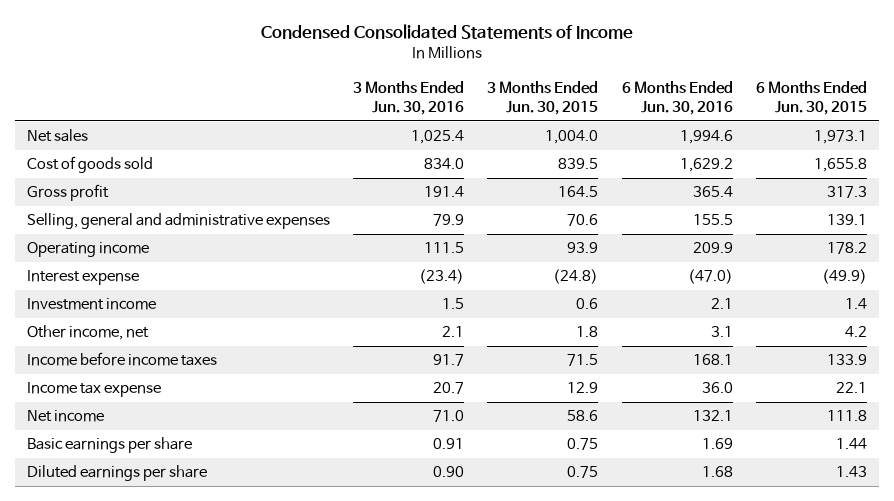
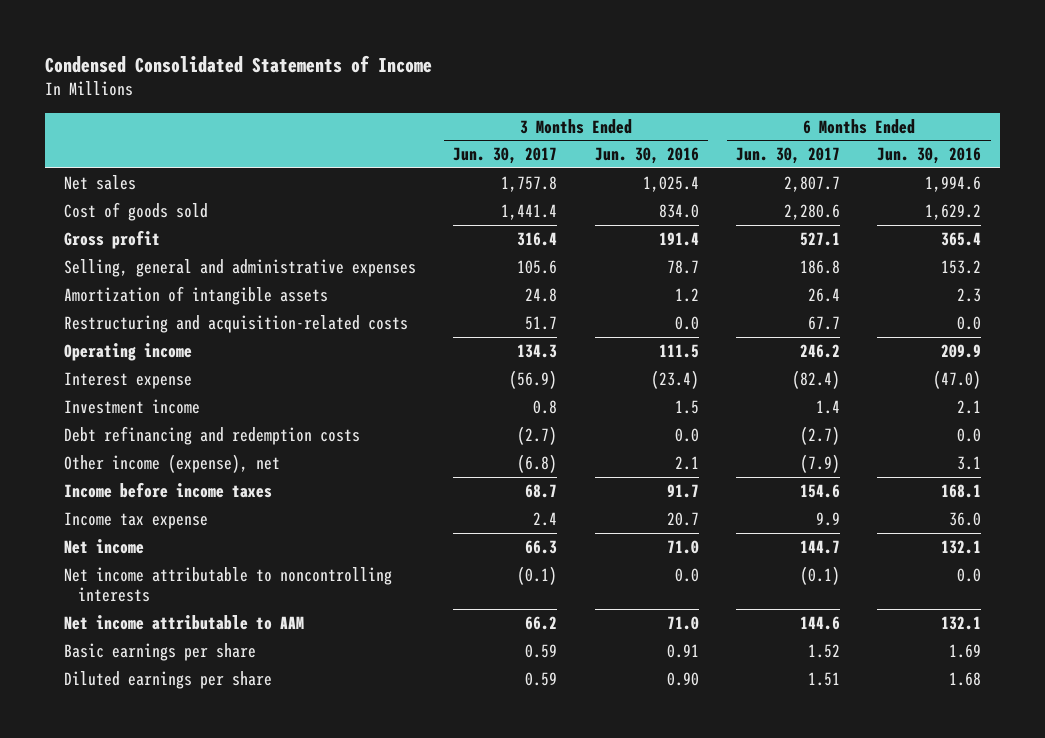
- | 3 Months Ended Jun. 30, 2016 | 3 Months Ended Jun. 30, 2015 | 6 Months Ended Jun. 30, 2016 | 6 Months Ended Jun. 30, 2015
+ | 3 Months Ended Jun. 30, 2017 | 3 Months Ended Jun. 30, 2016 | 6 Months Ended Jun. 30, 2017 | 6 Months Ended Jun. 30, 2016
- Selling, general and administrative expenses | 79.9 | 70.6 | 155.5 | 139.1
+ Selling, general and administrative expenses | 105.6 | 78.7 | 186.8 | 153.2
+ Amortization of intangible assets | 24.8 | 1.2 | 26.4 | 2.3
+ Restructuring and acquisition-related costs | 51.7 | 0.0 | 67.7 | 0.0
- Other income, net | 2.1 | 1.8 | 3.1 | 4.2
+ Debt refinancing and redemption costs | (2.7) | 0.0 | (2.7) | 0.0
+ Other income (expense), net | (6.8) | 2.1 | (7.9) | 3.1
+ Net income attributable to noncontrolling interests | (0.1) | 0.0 | (0.1) | 0.0
+ Net income attributable to AAM | 66.2 | 71.0 | 144.6 | 132.1

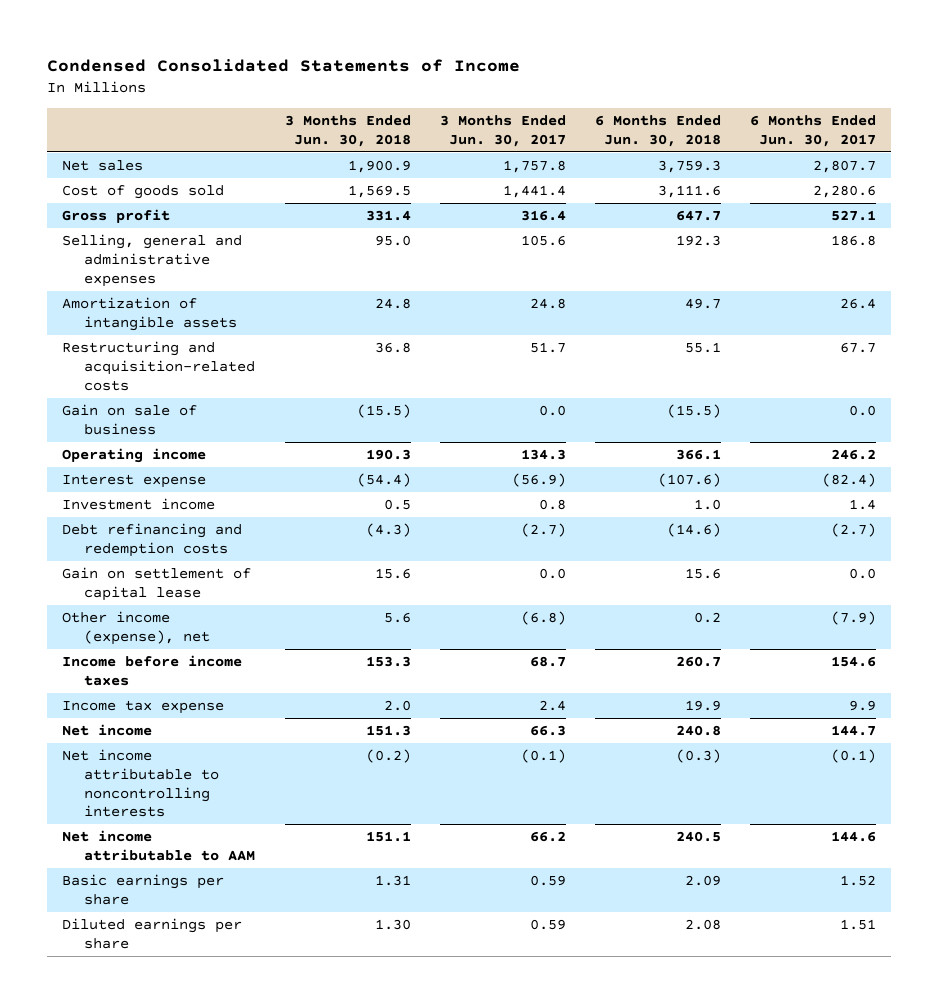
- | 3 Months Ended Jun. 30, 2017 | 3 Months Ended Jun. 30, 2016 | 6 Months Ended Jun. 30, 2017 | 6 Months Ended Jun. 30, 2016
+ | 3 Months Ended Jun. 30, 2018 | 3 Months Ended Jun. 30, 2017 | 6 Months Ended Jun. 30, 2018 | 6 Months Ended Jun. 30, 2017
+ Gain on sale of business | (15.5) | 0.0 | (15.5) | 0.0
+ Gain on settlement of capital lease | 15.6 | 0.0 | 15.6 | 0.0

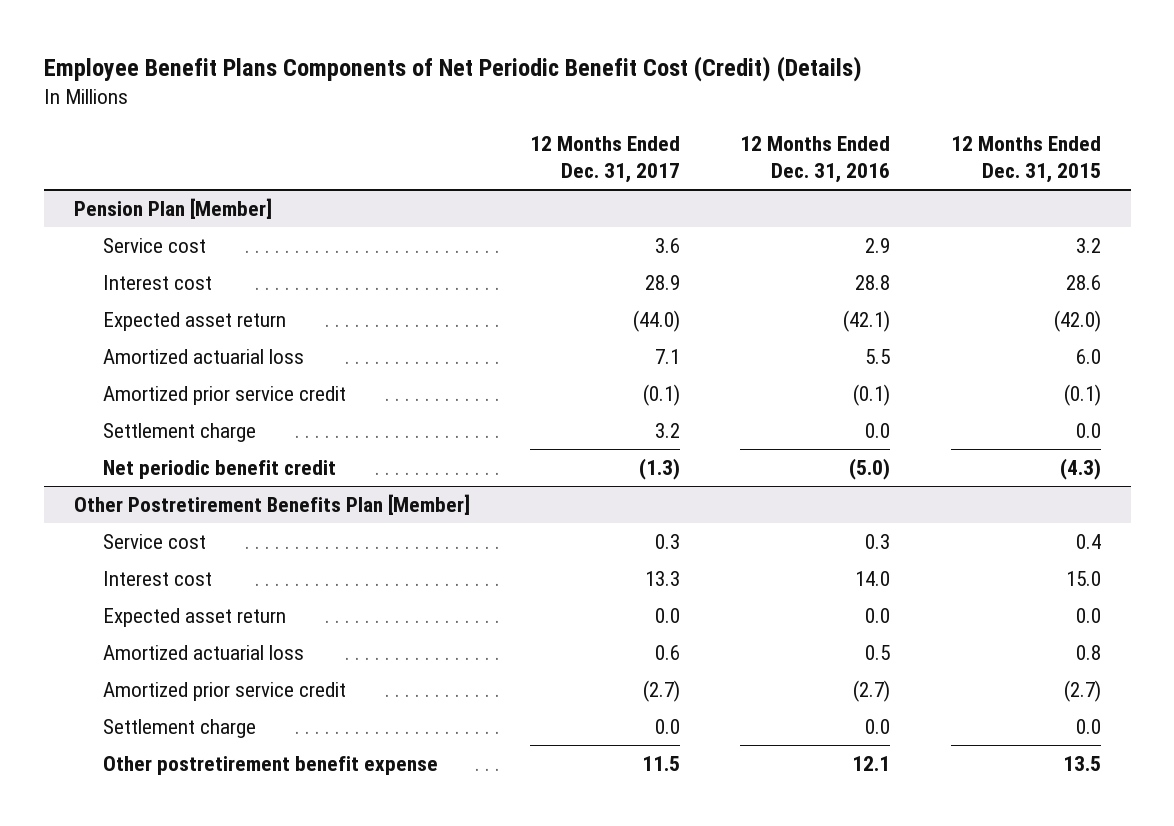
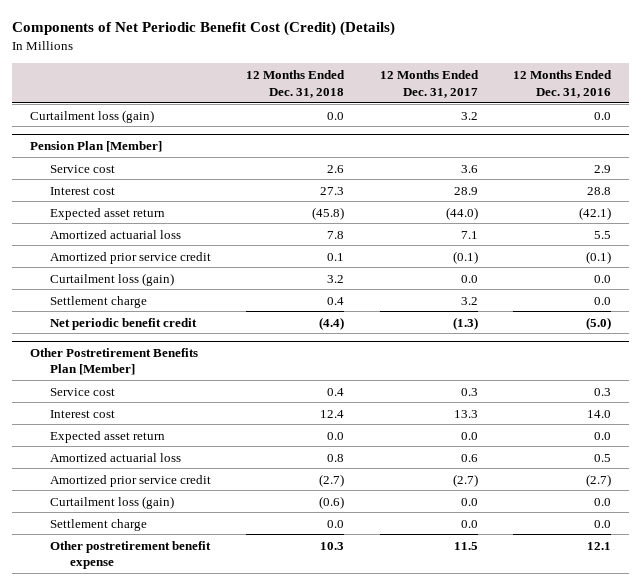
- Employee Benefit Plans Components of Net Periodic Benefit Cost (Credit) (Details)
+ Components of Net Periodic Benefit Cost (Credit) (Details)
- | 12 Months Ended Dec. 31, 2017 | 12 Months Ended Dec. 31, 2016 | 12 Months Ended Dec. 31, 2015
+ | 12 Months Ended Dec. 31, 2018 | 12 Months Ended Dec. 31, 2017 | 12 Months Ended Dec. 31, 2016
+ Curtailment loss (gain) | 0.0 | 3.2 | 0.0
@ Pension Plan [Member]
+ Curtailment loss (gain) | 3.2 | 0.0 | 0.0
@ Other Postretirement Benefits Plan [Member]
+ Curtailment loss (gain) | (0.6) | 0.0 | 0.0

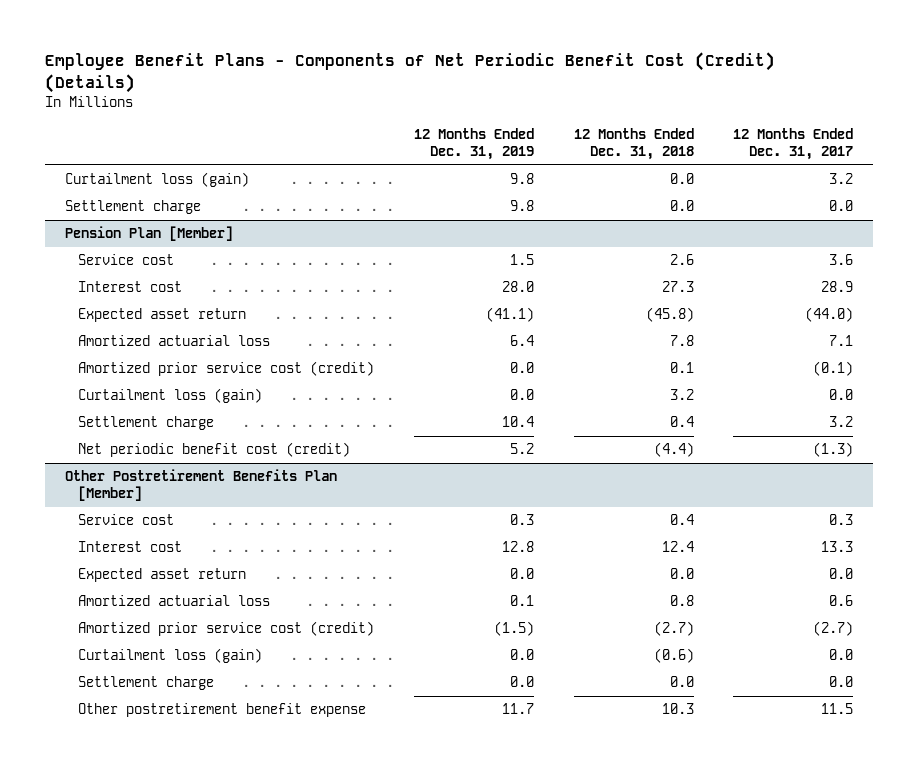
- Components of Net Periodic Benefit Cost (Credit) (Details)
+ Employee Benefit Plans - Components of Net Periodic Benefit Cost (Credit) (Details)
- | 12 Months Ended Dec. 31, 2018 | 12 Months Ended Dec. 31, 2017 | 12 Months Ended Dec. 31, 2016
+ | 12 Months Ended Dec. 31, 2019 | 12 Months Ended Dec. 31, 2018 | 12 Months Ended Dec. 31, 2017
+ Settlement charge | 9.8 | 0.0 | 0.0
@ Pension Plan [Member]
- Amortized prior service credit | 0.1 | (0.1) | (0.1)
+ Amortized prior service cost (credit) | 0.0 | 0.1 | (0.1)
- Net periodic benefit credit | (4.4) | (1.3) | (5.0)
+ Net periodic benefit cost (credit) | 5.2 | (4.4) | (1.3)
@ Other Postretirement Benefits Plan [Member]
- Amortized prior service credit | (2.7) | (2.7) | (2.7)
+ Amortized prior service cost (credit) | (1.5) | (2.7) | (2.7)

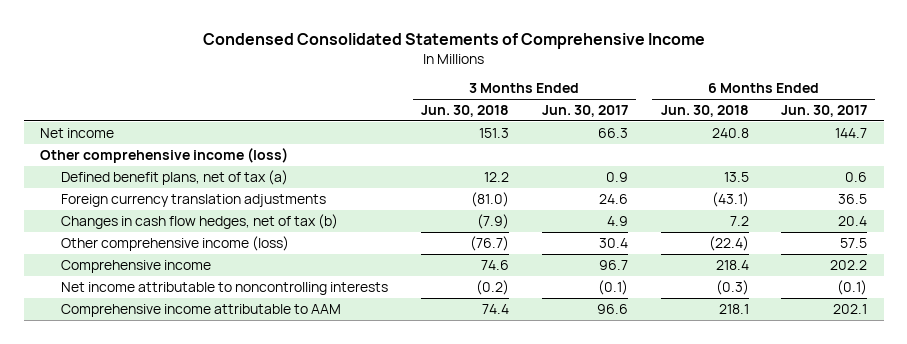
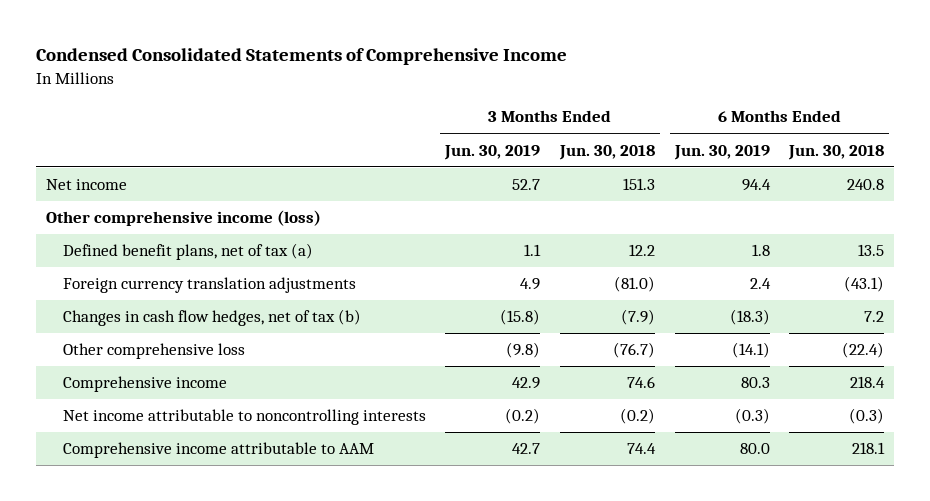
- | 3 Months Ended Jun. 30, 2018 | 3 Months Ended Jun. 30, 2017 | 6 Months Ended Jun. 30, 2018 | 6 Months Ended Jun. 30, 2017
+ | 3 Months Ended Jun. 30, 2019 | 3 Months Ended Jun. 30, 2018 | 6 Months Ended Jun. 30, 2019 | 6 Months Ended Jun. 30, 2018
- Other comprehensive income (loss) | (76.7) | 30.4 | (22.4) | 57.5
+ Other comprehensive loss | (9.8) | (76.7) | (14.1) | (22.4)

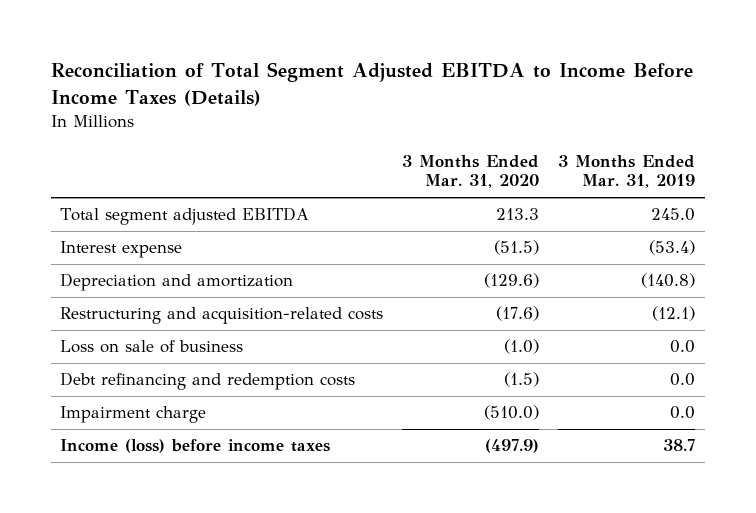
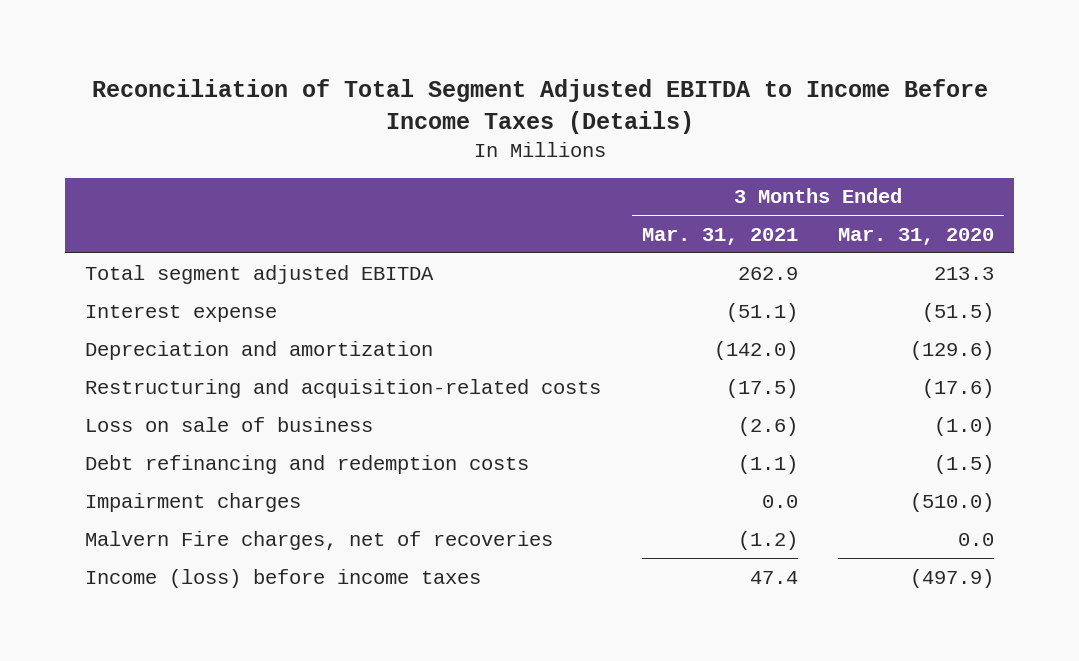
- | 3 Months Ended Mar. 31, 2020 | 3 Months Ended Mar. 31, 2019
+ | 3 Months Ended Mar. 31, 2021 | 3 Months Ended Mar. 31, 2020
- Impairment charge | (510.0) | 0.0
+ Impairment charges | 0.0 | (510.0)
+ Malvern Fire charges, net of recoveries | (1.2) | 0.0

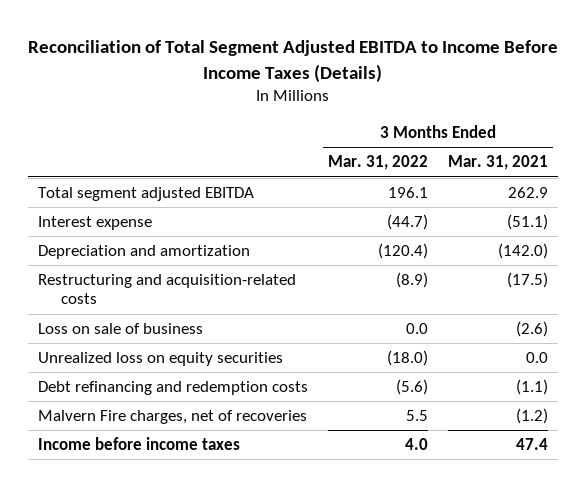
- | 3 Months Ended Mar. 31, 2021 | 3 Months Ended Mar. 31, 2020
+ | 3 Months Ended Mar. 31, 2022 | 3 Months Ended Mar. 31, 2021
+ Unrealized loss on equity securities | (18.0) | 0.0
- Impairment charges | 0.0 | (510.0)
- Income (loss) before income taxes | 47.4 | (497.9)
+ Income before income taxes | 4.0 | 47.4

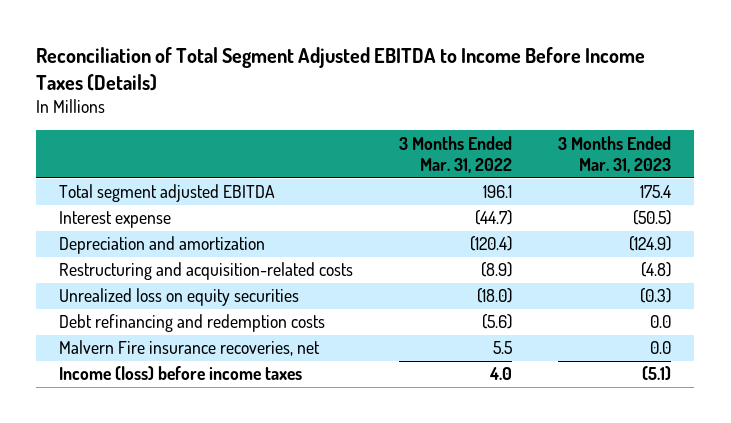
- | 3 Months Ended Mar. 31, 2022 | 3 Months Ended Mar. 31, 2021
+ | 3 Months Ended Mar. 31, 2022 | 3 Months Ended Mar. 31, 2023
- Loss on sale of business | 0.0 | (2.6)
- Malvern Fire charges, net of recoveries | 5.5 | (1.2)
- Income before income taxes | 4.0 | 47.4
+ Malvern Fire insurance recoveries, net | 5.5 | 0.0
+ Income (loss) before income taxes | 4.0 | (5.1)

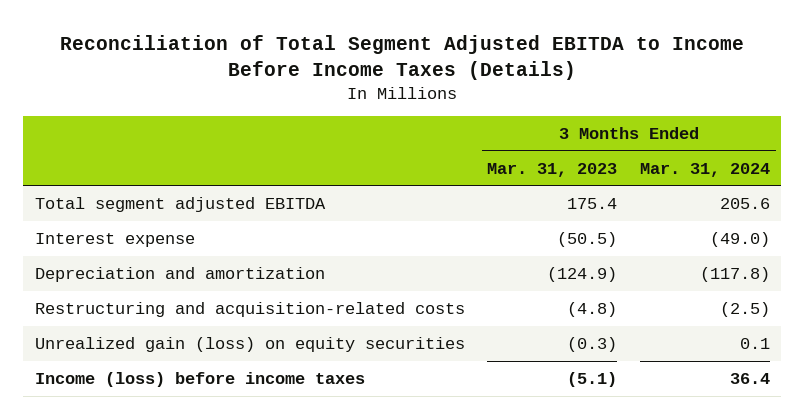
- | 3 Months Ended Mar. 31, 2022 | 3 Months Ended Mar. 31, 2023
+ | 3 Months Ended Mar. 31, 2023 | 3 Months Ended Mar. 31, 2024
- Unrealized loss on equity securities | (18.0) | (0.3)
- Debt refinancing and redemption costs | (5.6) | 0.0
- Malvern Fire insurance recoveries, net | 5.5 | 0.0
+ Unrealized gain (loss) on equity securities | (0.3) | 0.1

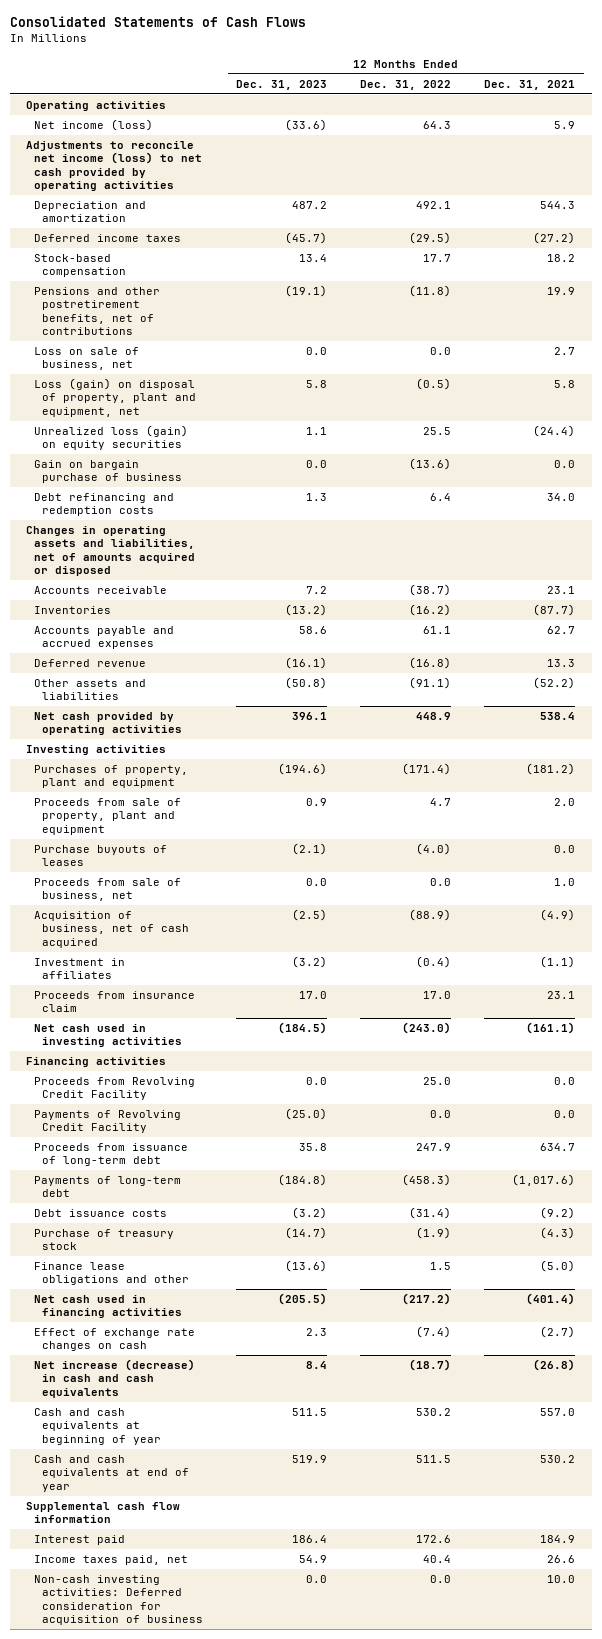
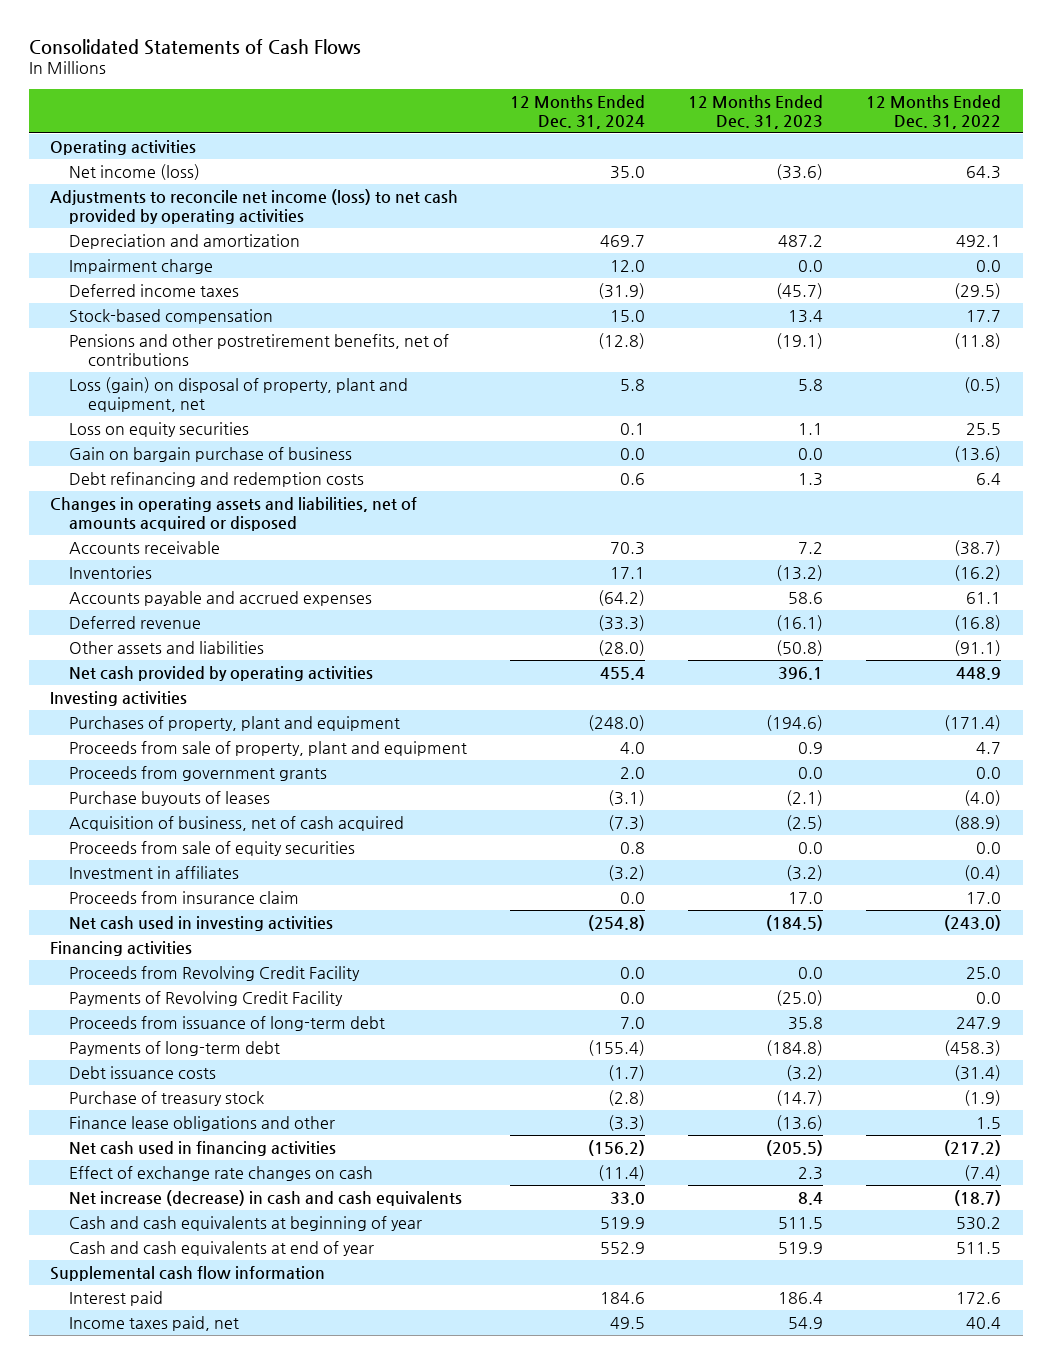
- | 12 Months Ended Dec. 31, 2023 | 12 Months Ended Dec. 31, 2022 | 12 Months Ended Dec. 31, 2021
+ | 12 Months Ended Dec. 31, 2024 | 12 Months Ended Dec. 31, 2023 | 12 Months Ended Dec. 31, 2022
+ Impairment charge | 12.0 | 0.0 | 0.0
- Loss on sale of business, net | 0.0 | 0.0 | 2.7
- Unrealized loss (gain) on equity securities | 1.1 | 25.5 | (24.4)
+ Loss on equity securities | 0.1 | 1.1 | 25.5
+ Proceeds from government grants | 2.0 | 0.0 | 0.0
- Proceeds from sale of business, net | 0.0 | 0.0 | 1.0
+ Proceeds from sale of equity securities | 0.8 | 0.0 | 0.0
- Non-cash investing activities: Deferred consideration for acquisition of business | 0.0 | 0.0 | 10.0

